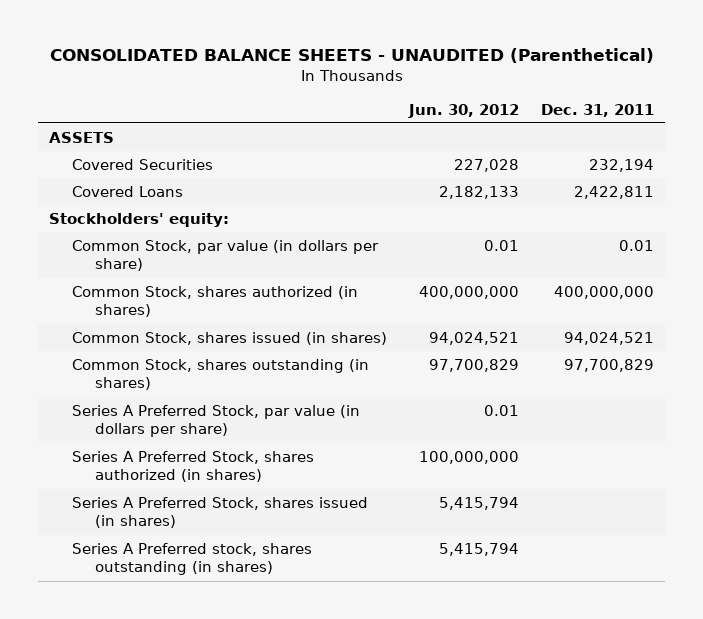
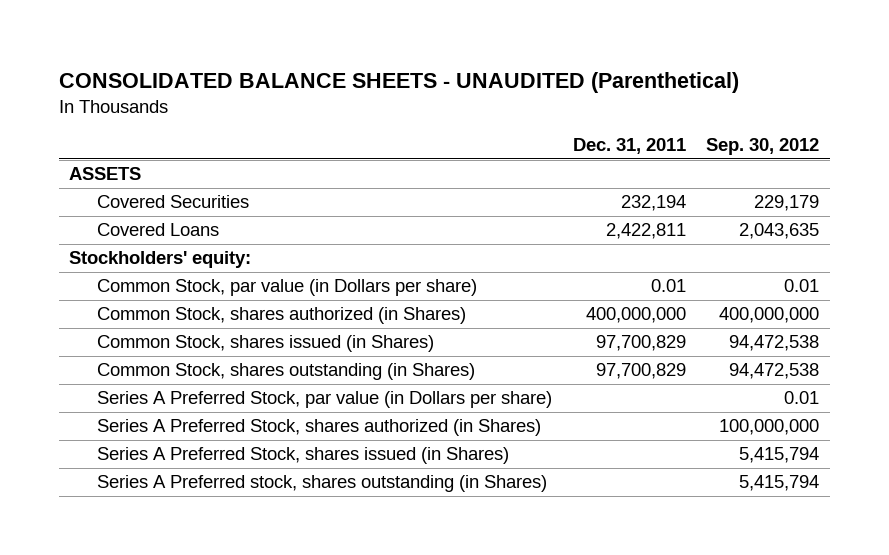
- | Jun. 30, 2012 | Dec. 31, 2011
+ | Dec. 31, 2011 | Sep. 30, 2012
- Common Stock, par value (in dollars per share) | 0.01 | 0.01
- Common Stock, shares authorized (in shares) | 400,000,000 | 400,000,000
- Common Stock, shares issued (in shares) | 94,024,521 | 94,024,521
- Common Stock, shares outstanding (in shares) | 97,700,829 | 97,700,829
- Series A Preferred Stock, par value (in dollars per share) | 0.01 |
- Series A Preferred Stock, shares authorized (in shares) | 100,000,000 |
- Series A Preferred Stock, shares issued (in shares) | 5,415,794 |
- Series A Preferred stock, shares outstanding (in shares) | 5,415,794 |
+ Common Stock, par value (in Dollars per share) | 0.01 | 0.01
+ Common Stock, shares authorized (in Shares) | 400,000,000 | 400,000,000
+ Common Stock, shares issued (in Shares) | 97,700,829 | 94,472,538
+ Common Stock, shares outstanding (in Shares) | 97,700,829 | 94,472,538
+ Series A Preferred Stock, par value (in Dollars per share) | | 0.01
+ Series A Preferred Stock, shares authorized (in Shares) | | 100,000,000
+ Series A Preferred Stock, shares issued (in Shares) | | 5,415,794
+ Series A Preferred stock, shares outstanding (in Shares) | | 5,415,794

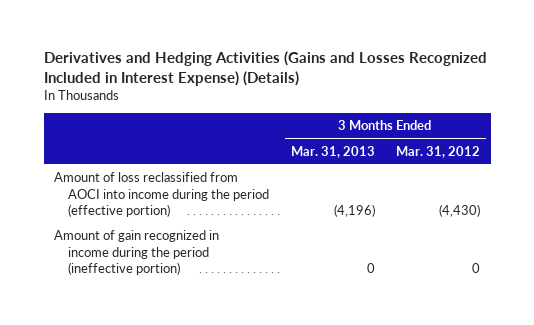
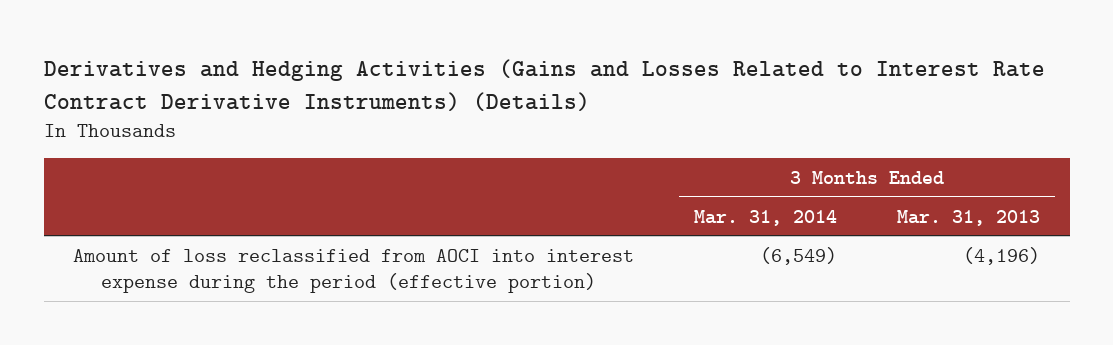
- Derivatives and Hedging Activities (Gains and Losses Recognized Included in Interest Expense) (Details)
+ Derivatives and Hedging Activities (Gains and Losses Related to Interest Rate Contract Derivative Instruments) (Details)
- | 3 Months Ended Mar. 31, 2013 | 3 Months Ended Mar. 31, 2012
+ | 3 Months Ended Mar. 31, 2014 | 3 Months Ended Mar. 31, 2013
- Amount of loss reclassified from AOCI into income during the period (effective portion) | (4,196) | (4,430)
- Amount of gain recognized in income during the period (ineffective portion) | 0 | 0
+ Amount of loss reclassified from AOCI into interest expense during the period (effective portion) | (6,549) | (4,196)

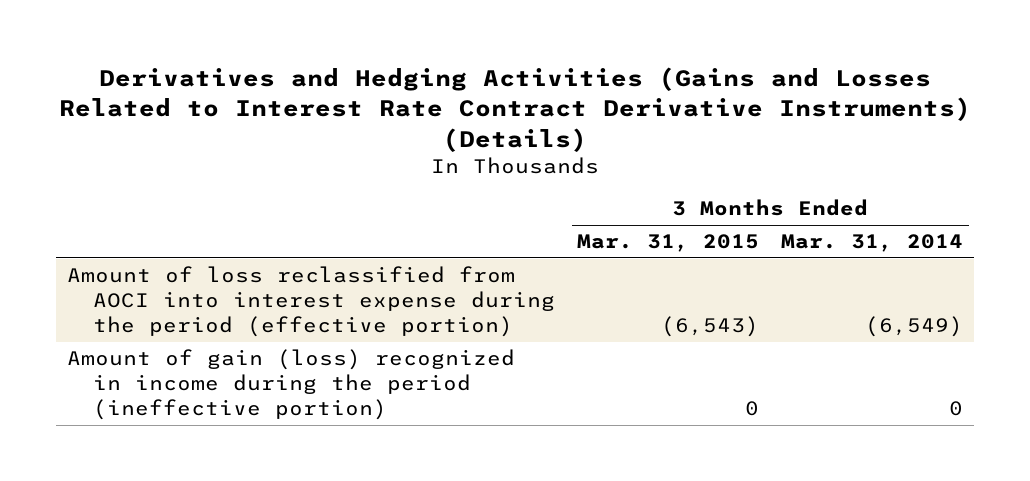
- | 3 Months Ended Mar. 31, 2014 | 3 Months Ended Mar. 31, 2013
+ | 3 Months Ended Mar. 31, 2015 | 3 Months Ended Mar. 31, 2014
+ Amount of gain (loss) recognized in income during the period (ineffective portion) | 0 | 0

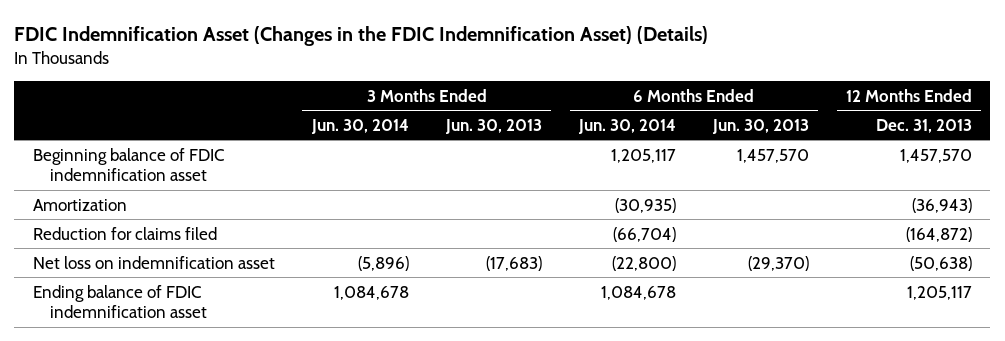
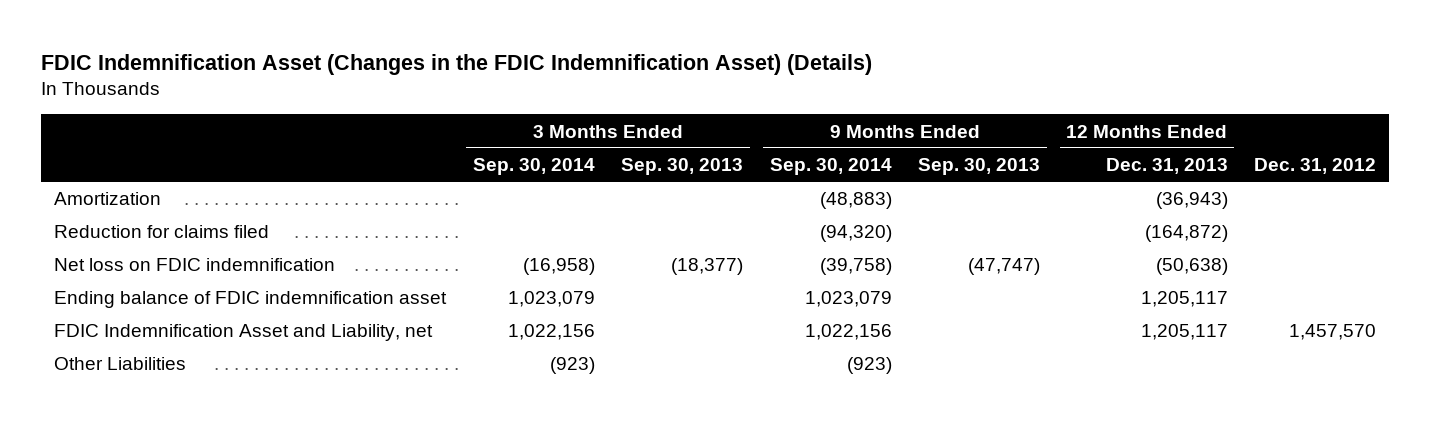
- | 3 Months Ended Jun. 30, 2014 | 3 Months Ended Jun. 30, 2013 | 6 Months Ended Jun. 30, 2014 | 6 Months Ended Jun. 30, 2013 | 12 Months Ended Dec. 31, 2013
+ | 3 Months Ended Sep. 30, 2014 | 3 Months Ended Sep. 30, 2013 | 9 Months Ended Sep. 30, 2014 | 9 Months Ended Sep. 30, 2013 | 12 Months Ended Dec. 31, 2013 | Dec. 31, 2012
- Beginning balance of FDIC indemnification asset | | | 1,205,117 | 1,457,570 | 1,457,570
- Net loss on indemnification asset | (5,896) | (17,683) | (22,800) | (29,370) | (50,638)
+ Net loss on FDIC indemnification | (16,958) | (18,377) | (39,758) | (47,747) | (50,638) |
+ FDIC Indemnification Asset and Liability, net | 1,022,156 | | 1,022,156 | | 1,205,117 | 1,457,570
+ Other Liabilities | (923) | | (923) | | |

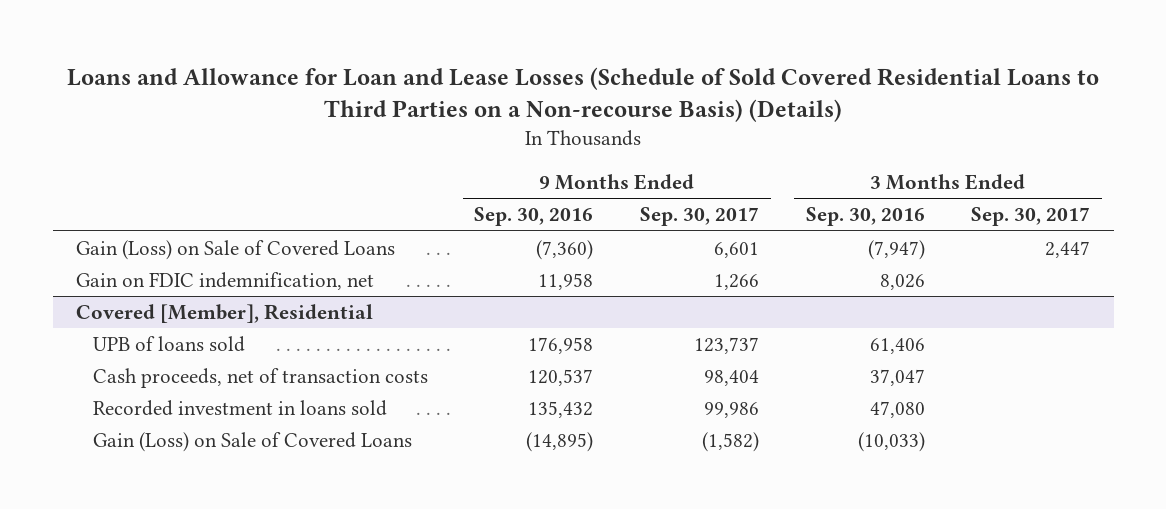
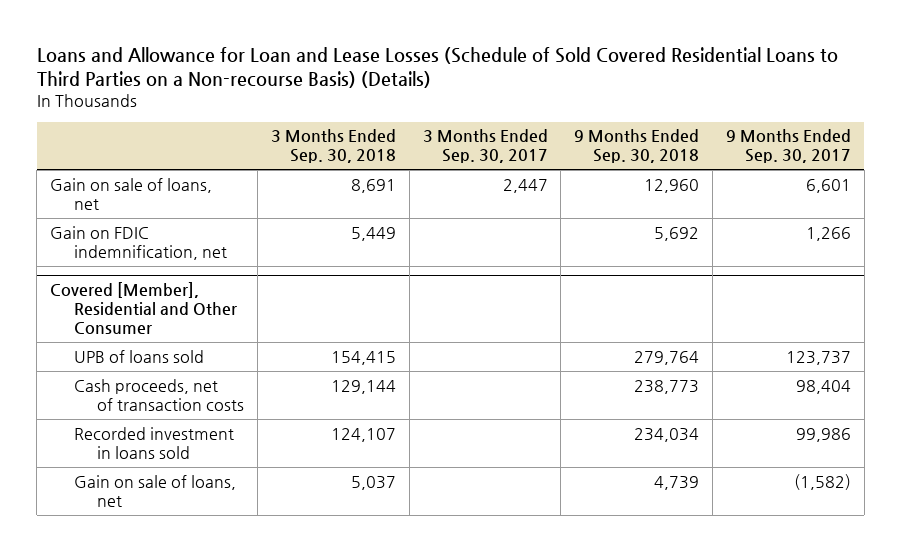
- | 9 Months Ended Sep. 30, 2016 | 9 Months Ended Sep. 30, 2017 | 3 Months Ended Sep. 30, 2016 | 3 Months Ended Sep. 30, 2017
+ | 3 Months Ended Sep. 30, 2018 | 3 Months Ended Sep. 30, 2017 | 9 Months Ended Sep. 30, 2018 | 9 Months Ended Sep. 30, 2017
- Gain (Loss) on Sale of Covered Loans | (7,360) | 6,601 | (7,947) | 2,447
+ Gain on sale of loans, net | 8,691 | 2,447 | 12,960 | 6,601
- Covered [Member], Residential
+ Covered [Member], Residential and Other Consumer
- Gain (Loss) on Sale of Covered Loans | (14,895) | (1,582) | (10,033) |
+ Gain on sale of loans, net | 5,037 | | 4,739 | (1,582)

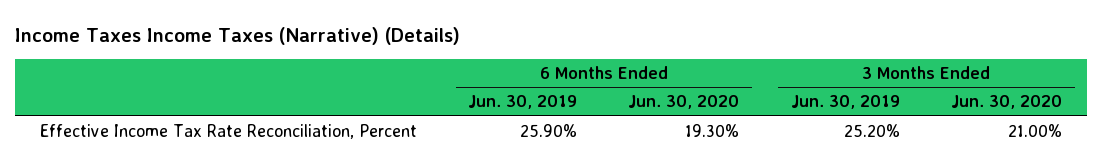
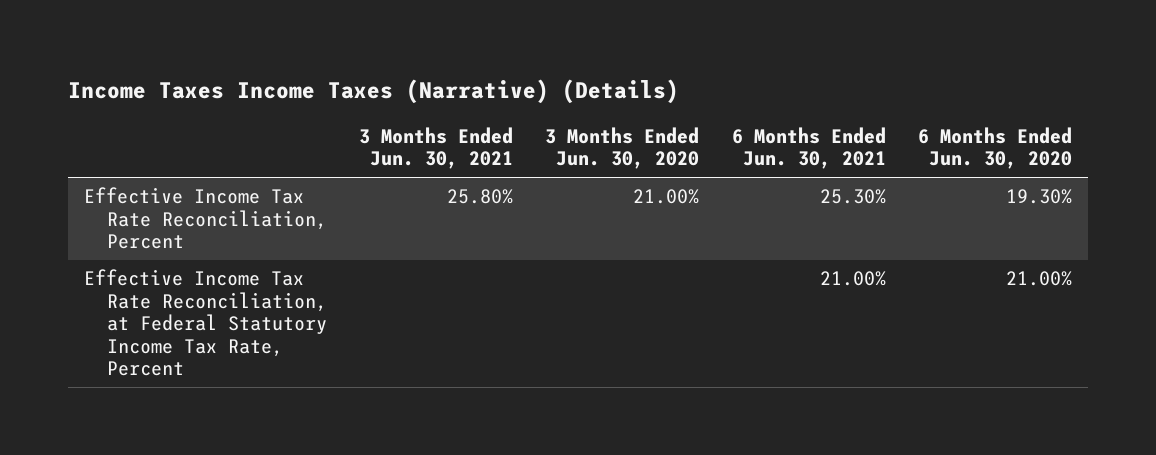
- | 6 Months Ended Jun. 30, 2019 | 6 Months Ended Jun. 30, 2020 | 3 Months Ended Jun. 30, 2019 | 3 Months Ended Jun. 30, 2020
+ | 3 Months Ended Jun. 30, 2021 | 3 Months Ended Jun. 30, 2020 | 6 Months Ended Jun. 30, 2021 | 6 Months Ended Jun. 30, 2020
+ Effective Income Tax Rate Reconciliation, at Federal Statutory Income Tax Rate, Percent | | | 21.00% | 21.00%

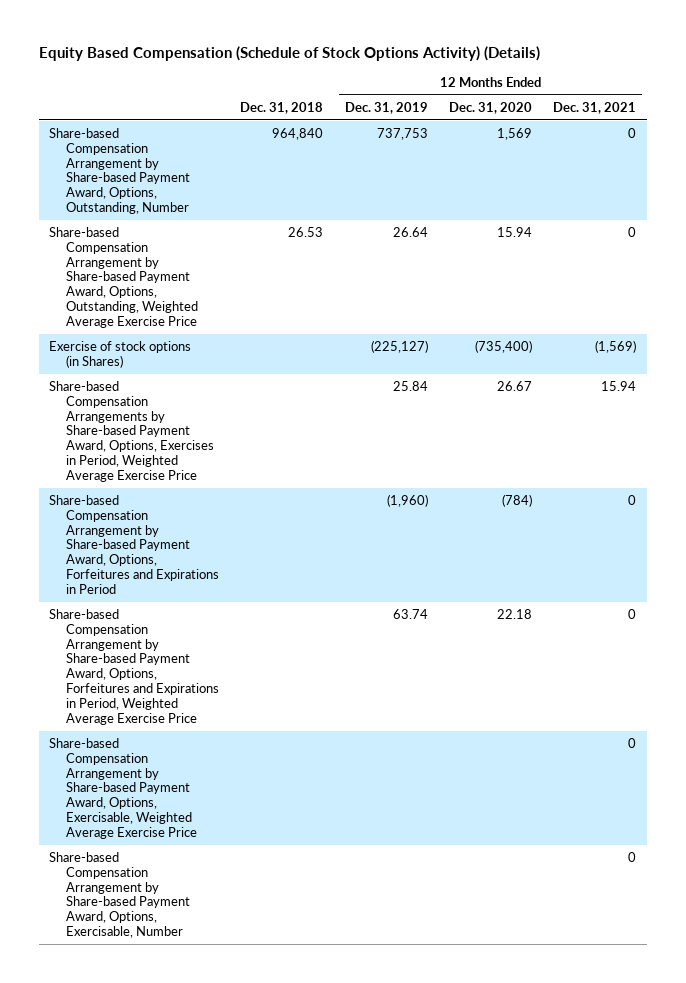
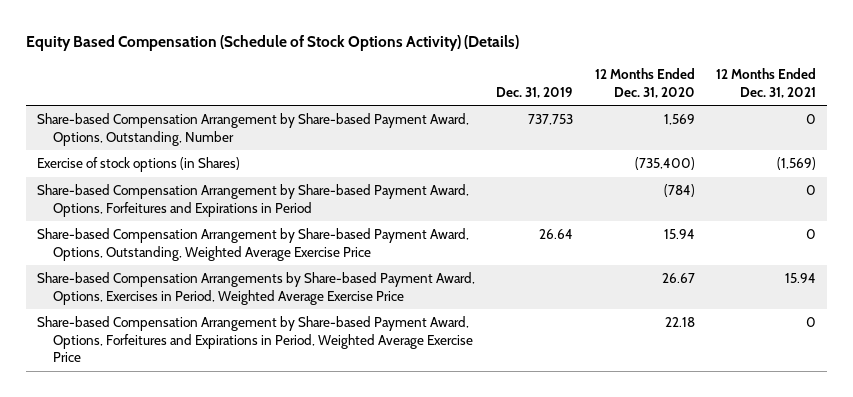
- | Dec. 31, 2018 | 12 Months Ended Dec. 31, 2019 | 12 Months Ended Dec. 31, 2020 | 12 Months Ended Dec. 31, 2021
+ | Dec. 31, 2019 | 12 Months Ended Dec. 31, 2020 | 12 Months Ended Dec. 31, 2021
moved down: Share-based Compensation Arrangement by Share-based Payment Award, Options, Outstanding, Weighted Average Exercise Price | 26.64 | 15.94 | 0
moved down: Share-based Compensation Arrangements by Share-based Payment Award, Options, Exercises in Period, Weighted Average Exercise Price | | 26.67 | 15.94
- Share-based Compensation Arrangement by Share-based Payment Award, Options, Exercisable, Weighted Average Exercise Price | | | | 0
- Share-based Compensation Arrangement by Share-based Payment Award, Options, Exercisable, Number | | | | 0

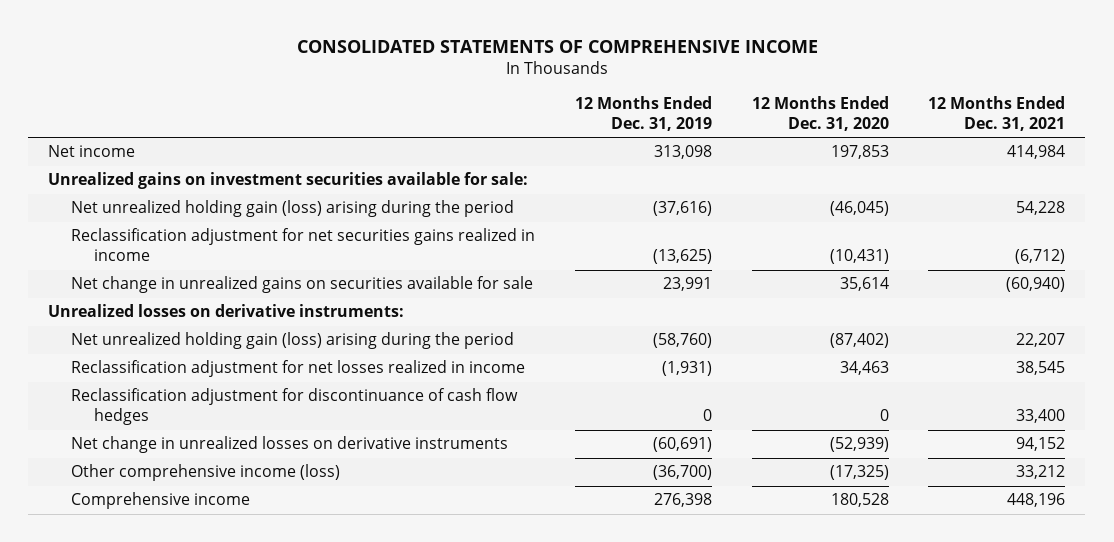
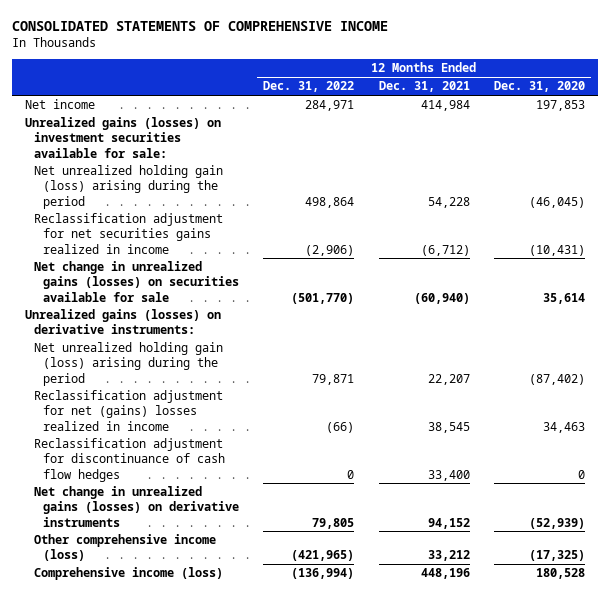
- | 12 Months Ended Dec. 31, 2019 | 12 Months Ended Dec. 31, 2020 | 12 Months Ended Dec. 31, 2021
+ | 12 Months Ended Dec. 31, 2022 | 12 Months Ended Dec. 31, 2021 | 12 Months Ended Dec. 31, 2020
- Unrealized gains on investment securities available for sale:
+ Unrealized gains (losses) on investment securities available for sale:
- Net change in unrealized gains on securities available for sale | 23,991 | 35,614 | (60,940)
- Unrealized losses on derivative instruments:
+ Net change in unrealized gains (losses) on securities available for sale | (501,770) | (60,940) | 35,614
+ Unrealized gains (losses) on derivative instruments:
- Reclassification adjustment for net losses realized in income | (1,931) | 34,463 | 38,545
+ Reclassification adjustment for net (gains) losses realized in income | (66) | 38,545 | 34,463
- Net change in unrealized losses on derivative instruments | (60,691) | (52,939) | 94,152
+ Net change in unrealized gains (losses) on derivative instruments | 79,805 | 94,152 | (52,939)
- Comprehensive income | 276,398 | 180,528 | 448,196
+ Comprehensive income (loss) | (136,994) | 448,196 | 180,528

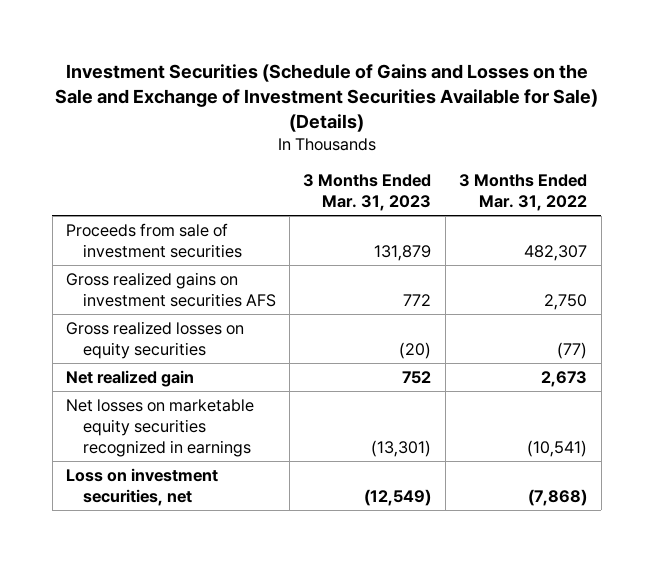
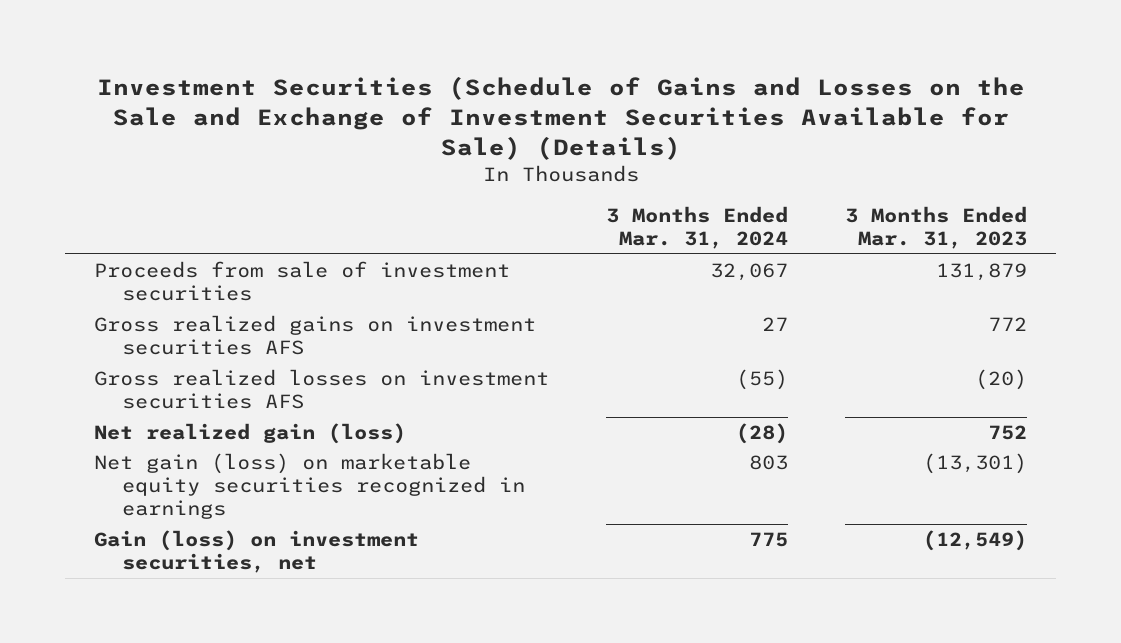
- | 3 Months Ended Mar. 31, 2023 | 3 Months Ended Mar. 31, 2022
+ | 3 Months Ended Mar. 31, 2024 | 3 Months Ended Mar. 31, 2023
- Gross realized losses on equity securities | (20) | (77)
- Net realized gain | 752 | 2,673
- Net losses on marketable equity securities recognized in earnings | (13,301) | (10,541)
- Loss on investment securities, net | (12,549) | (7,868)
+ Gross realized losses on investment securities AFS | (55) | (20)
+ Net realized gain (loss) | (28) | 752
+ Net gain (loss) on marketable equity securities recognized in earnings | 803 | (13,301)
+ Gain (loss) on investment securities, net | 775 | (12,549)

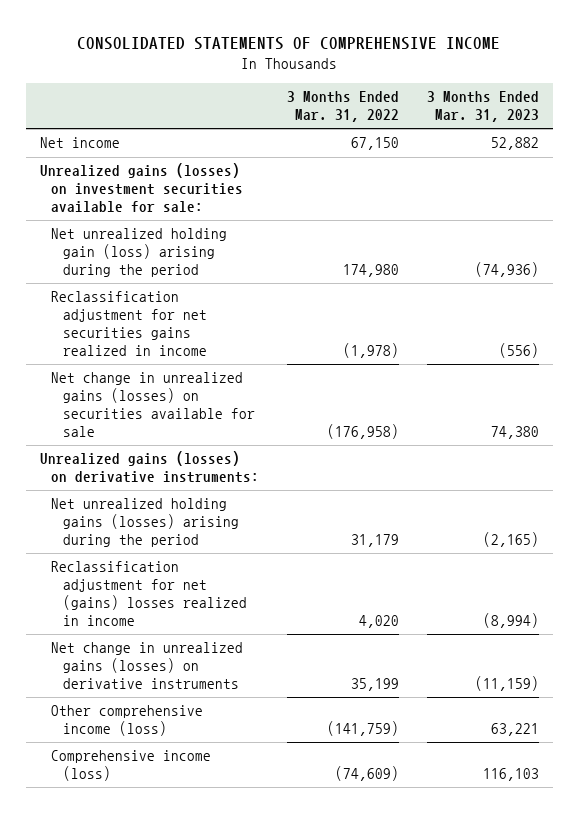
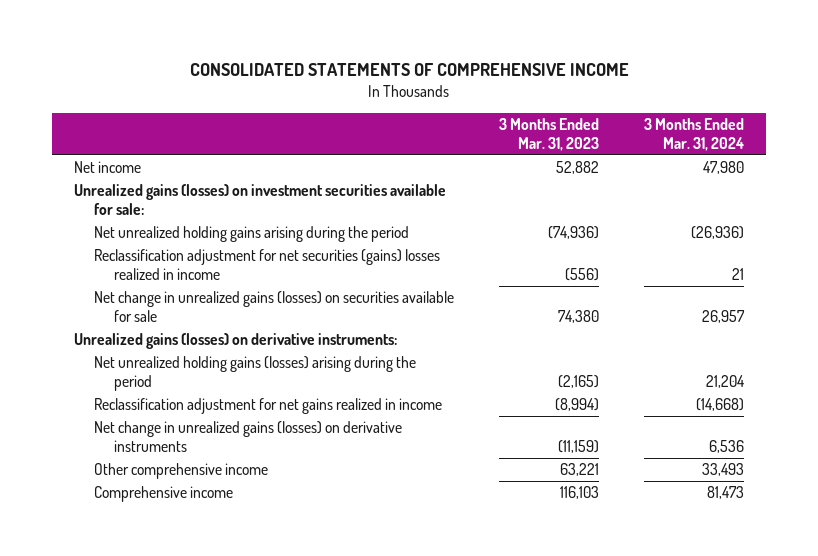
- | 3 Months Ended Mar. 31, 2022 | 3 Months Ended Mar. 31, 2023
+ | 3 Months Ended Mar. 31, 2023 | 3 Months Ended Mar. 31, 2024
- Net unrealized holding gain (loss) arising during the period | 174,980 | (74,936)
- Reclassification adjustment for net securities gains realized in income | (1,978) | (556)
+ Net unrealized holding gains arising during the period | (74,936) | (26,936)
+ Reclassification adjustment for net securities (gains) losses realized in income | (556) | 21
- Reclassification adjustment for net (gains) losses realized in income | 4,020 | (8,994)
+ Reclassification adjustment for net gains realized in income | (8,994) | (14,668)
- Other comprehensive income (loss) | (141,759) | 63,221
- Comprehensive income (loss) | (74,609) | 116,103
+ Other comprehensive income | 63,221 | 33,493
+ Comprehensive income | 116,103 | 81,473

